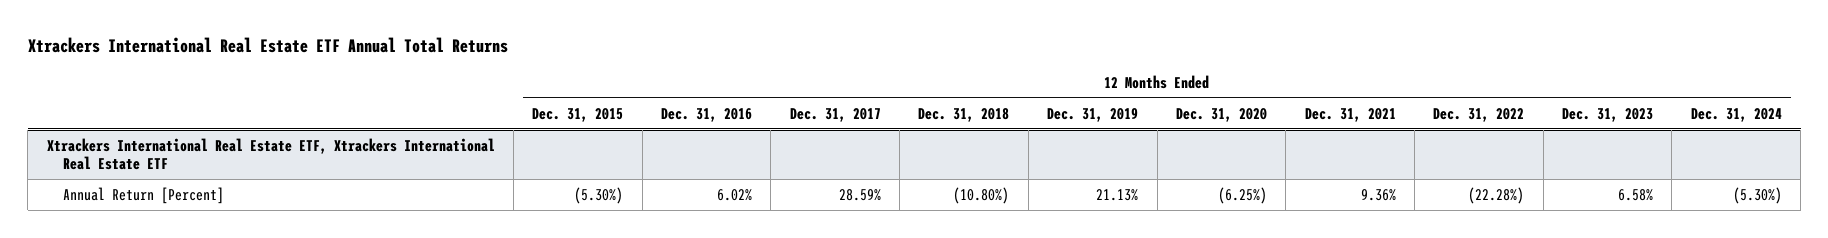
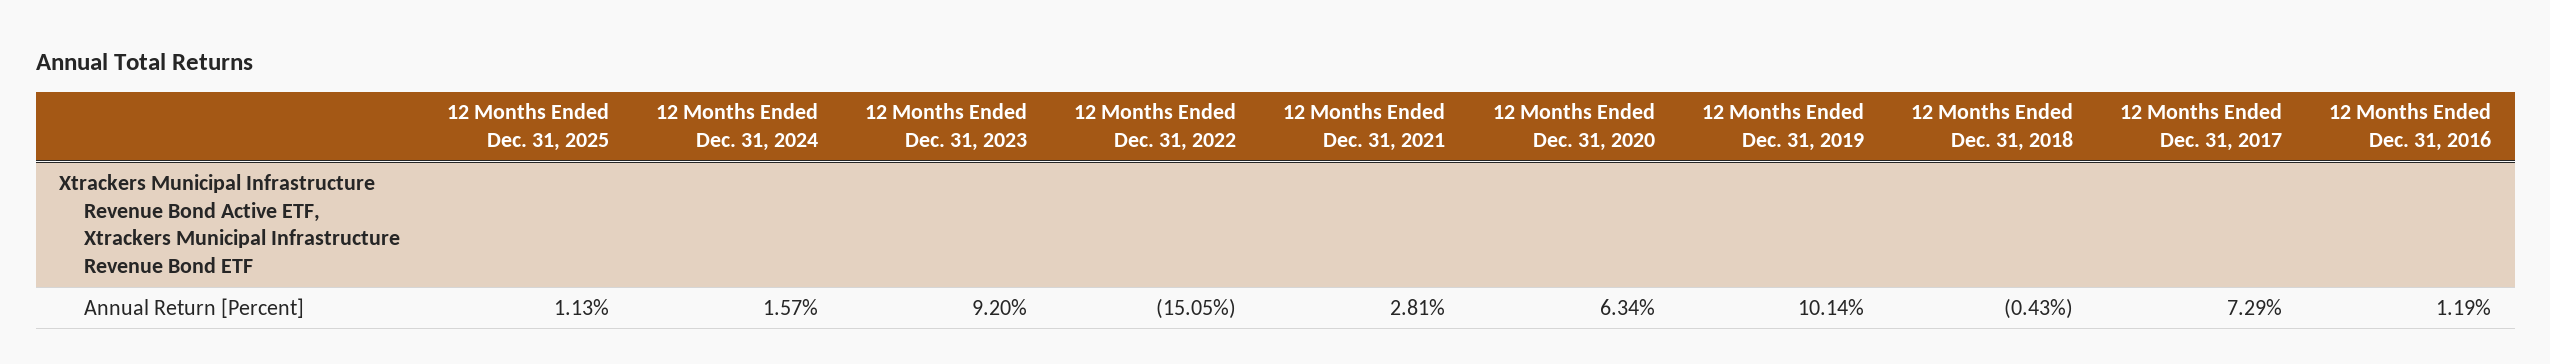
- Xtrackers International Real Estate ETF Annual Total Returns
+ Annual Total Returns
- | 12 Months Ended Dec. 31, 2015 | 12 Months Ended Dec. 31, 2016 | 12 Months Ended Dec. 31, 2017 | 12 Months Ended Dec. 31, 2018 | 12 Months Ended Dec. 31, 2019 | 12 Months Ended Dec. 31, 2020 | 12 Months Ended Dec. 31, 2021 | 12 Months Ended Dec. 31, 2022 | 12 Months Ended Dec. 31, 2023 | 12 Months Ended Dec. 31, 2024
+ | 12 Months Ended Dec. 31, 2025 | 12 Months Ended Dec. 31, 2024 | 12 Months Ended Dec. 31, 2023 | 12 Months Ended Dec. 31, 2022 | 12 Months Ended Dec. 31, 2021 | 12 Months Ended Dec. 31, 2020 | 12 Months Ended Dec. 31, 2019 | 12 Months Ended Dec. 31, 2018 | 12 Months Ended Dec. 31, 2017 | 12 Months Ended Dec. 31, 2016
- Xtrackers International Real Estate ETF, Xtrackers International Real Estate ETF
- Annual Return [Percent] | (5.30%) | 6.02% | 28.59% | (10.80%) | 21.13% | (6.25%) | 9.36% | (22.28%) | 6.58% | (5.30%)
+ Xtrackers Municipal Infrastructure Revenue Bond Active ETF, Xtrackers Municipal Infrastructure Revenue Bond ETF
+ Annual Return [Percent] | 1.13% | 1.57% | 9.20% | (15.05%) | 2.81% | 6.34% | 10.14% | (0.43%) | 7.29% | 1.19%

